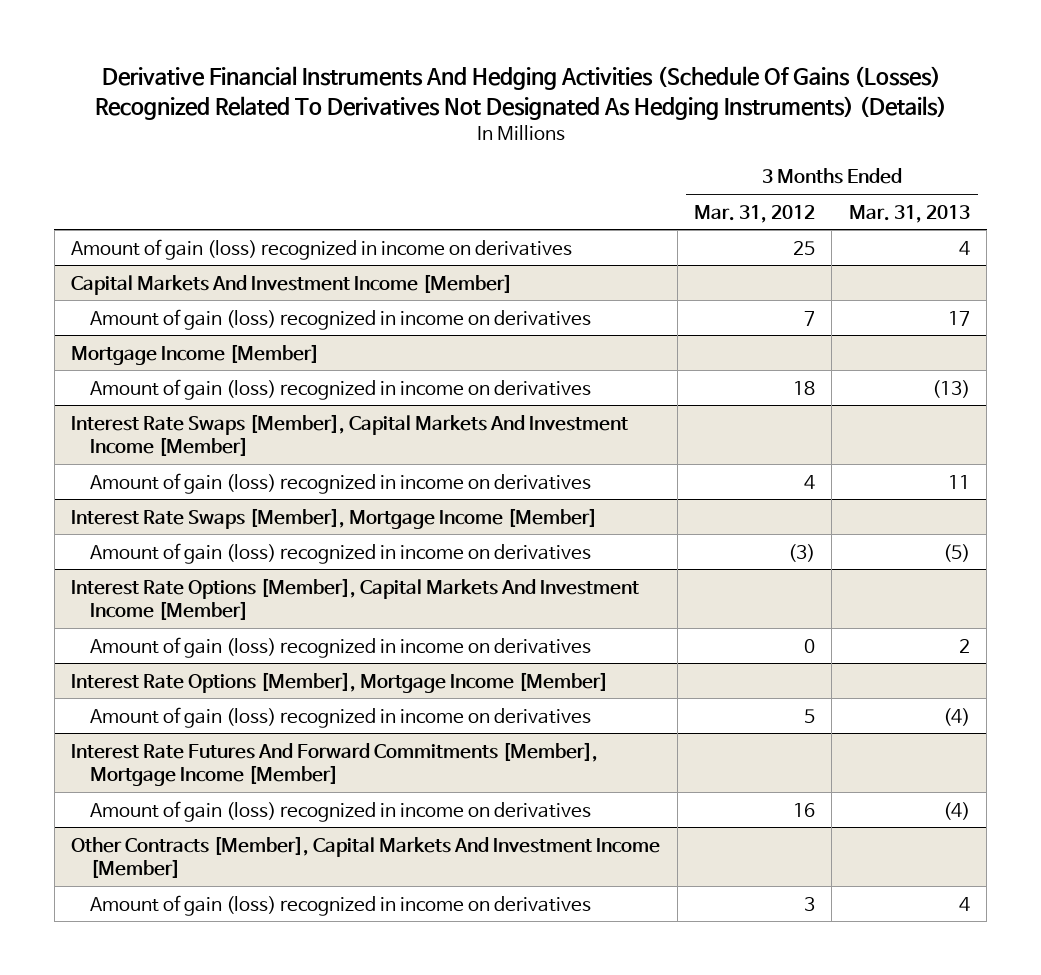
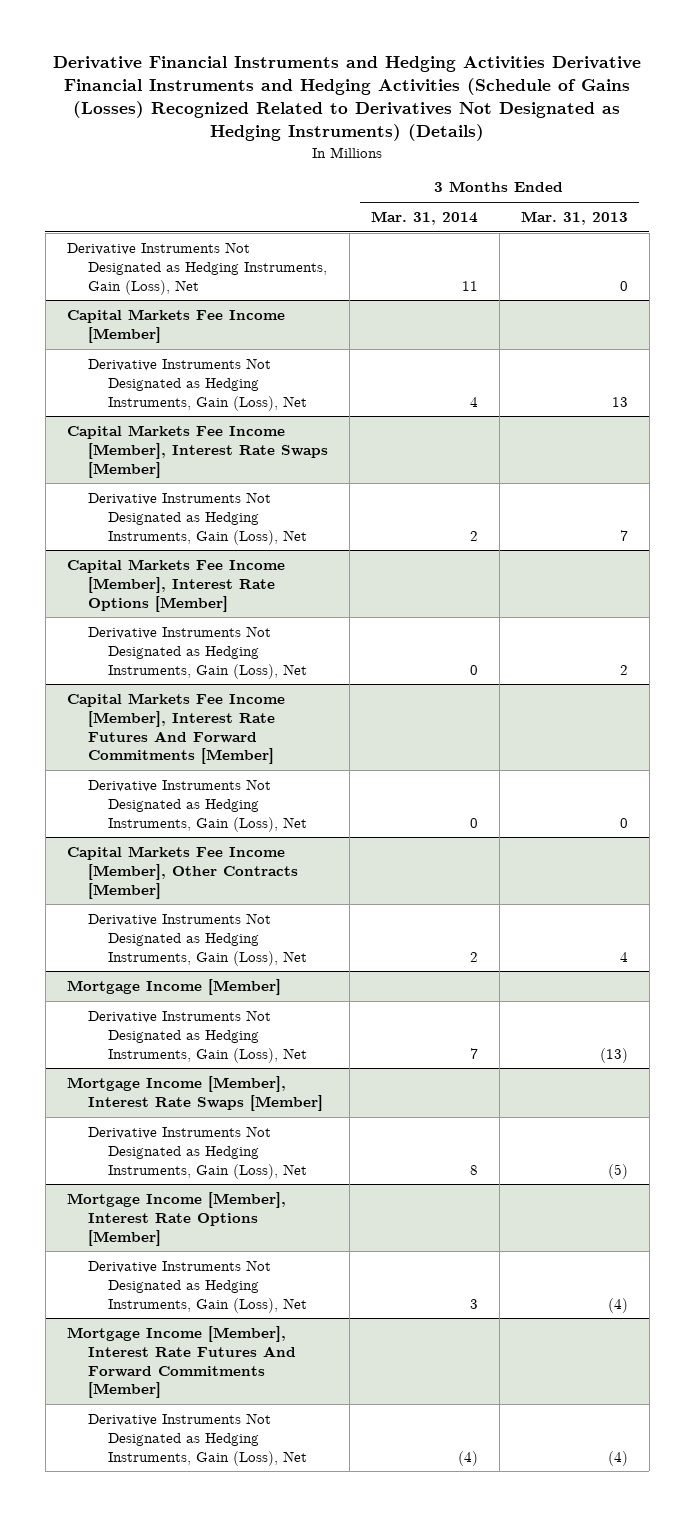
- Derivative Financial Instruments And Hedging Activities (Schedule Of Gains (Losses) Recognized Related To Derivatives Not Designated As Hedging Instruments) (Details)
+ Derivative Financial Instruments and Hedging Activities Derivative Financial Instruments and Hedging Activities (Schedule of Gains (Losses) Recognized Related to Derivatives Not Designated as Hedging Instruments) (Details)
- | 3 Months Ended Mar. 31, 2012 | 3 Months Ended Mar. 31, 2013
+ | 3 Months Ended Mar. 31, 2014 | 3 Months Ended Mar. 31, 2013
- Amount of gain (loss) recognized in income on derivatives | 25 | 4
- Capital Markets And Investment Income [Member]
- Amount of gain (loss) recognized in income on derivatives | 7 | 17
+ Derivative Instruments Not Designated as Hedging Instruments, Gain (Loss), Net | 11 | 0
+ Capital Markets Fee Income [Member]
+ Derivative Instruments Not Designated as Hedging Instruments, Gain (Loss), Net | 4 | 13
+ Capital Markets Fee Income [Member], Interest Rate Swaps [Member]
+ Derivative Instruments Not Designated as Hedging Instruments, Gain (Loss), Net | 2 | 7
+ Capital Markets Fee Income [Member], Interest Rate Options [Member]
+ Derivative Instruments Not Designated as Hedging Instruments, Gain (Loss), Net | 0 | 2
+ Capital Markets Fee Income [Member], Interest Rate Futures And Forward Commitments [Member]
+ Derivative Instruments Not Designated as Hedging Instruments, Gain (Loss), Net | 0 | 0
+ Capital Markets Fee Income [Member], Other Contracts [Member]
+ Derivative Instruments Not Designated as Hedging Instruments, Gain (Loss), Net | 2 | 4
@ Mortgage Income [Member]
- Amount of gain (loss) recognized in income on derivatives | 18 | (13)
- Interest Rate Swaps [Member], Capital Markets And Investment Income [Member]
- Amount of gain (loss) recognized in income on derivatives | 4 | 11
- Interest Rate Swaps [Member], Mortgage Income [Member]
- Amount of gain (loss) recognized in income on derivatives | (3) | (5)
- Interest Rate Options [Member], Capital Markets And Investment Income [Member]
- Amount of gain (loss) recognized in income on derivatives | 0 | 2
- Interest Rate Options [Member], Mortgage Income [Member]
- Amount of gain (loss) recognized in income on derivatives | 5 | (4)
- Interest Rate Futures And Forward Commitments [Member], Mortgage Income [Member]
- Amount of gain (loss) recognized in income on derivatives | 16 | (4)
- Other Contracts [Member], Capital Markets And Investment Income [Member]
- Amount of gain (loss) recognized in income on derivatives | 3 | 4
@ Mortgage Income [Member]
+ Derivative Instruments Not Designated as Hedging Instruments, Gain (Loss), Net | 7 | (13)
+ Mortgage Income [Member], Interest Rate Swaps [Member]
+ Derivative Instruments Not Designated as Hedging Instruments, Gain (Loss), Net | 8 | (5)
+ Mortgage Income [Member], Interest Rate Options [Member]
+ Derivative Instruments Not Designated as Hedging Instruments, Gain (Loss), Net | 3 | (4)
+ Mortgage Income [Member], Interest Rate Futures And Forward Commitments [Member]
+ Derivative Instruments Not Designated as Hedging Instruments, Gain (Loss), Net | (4) | (4)

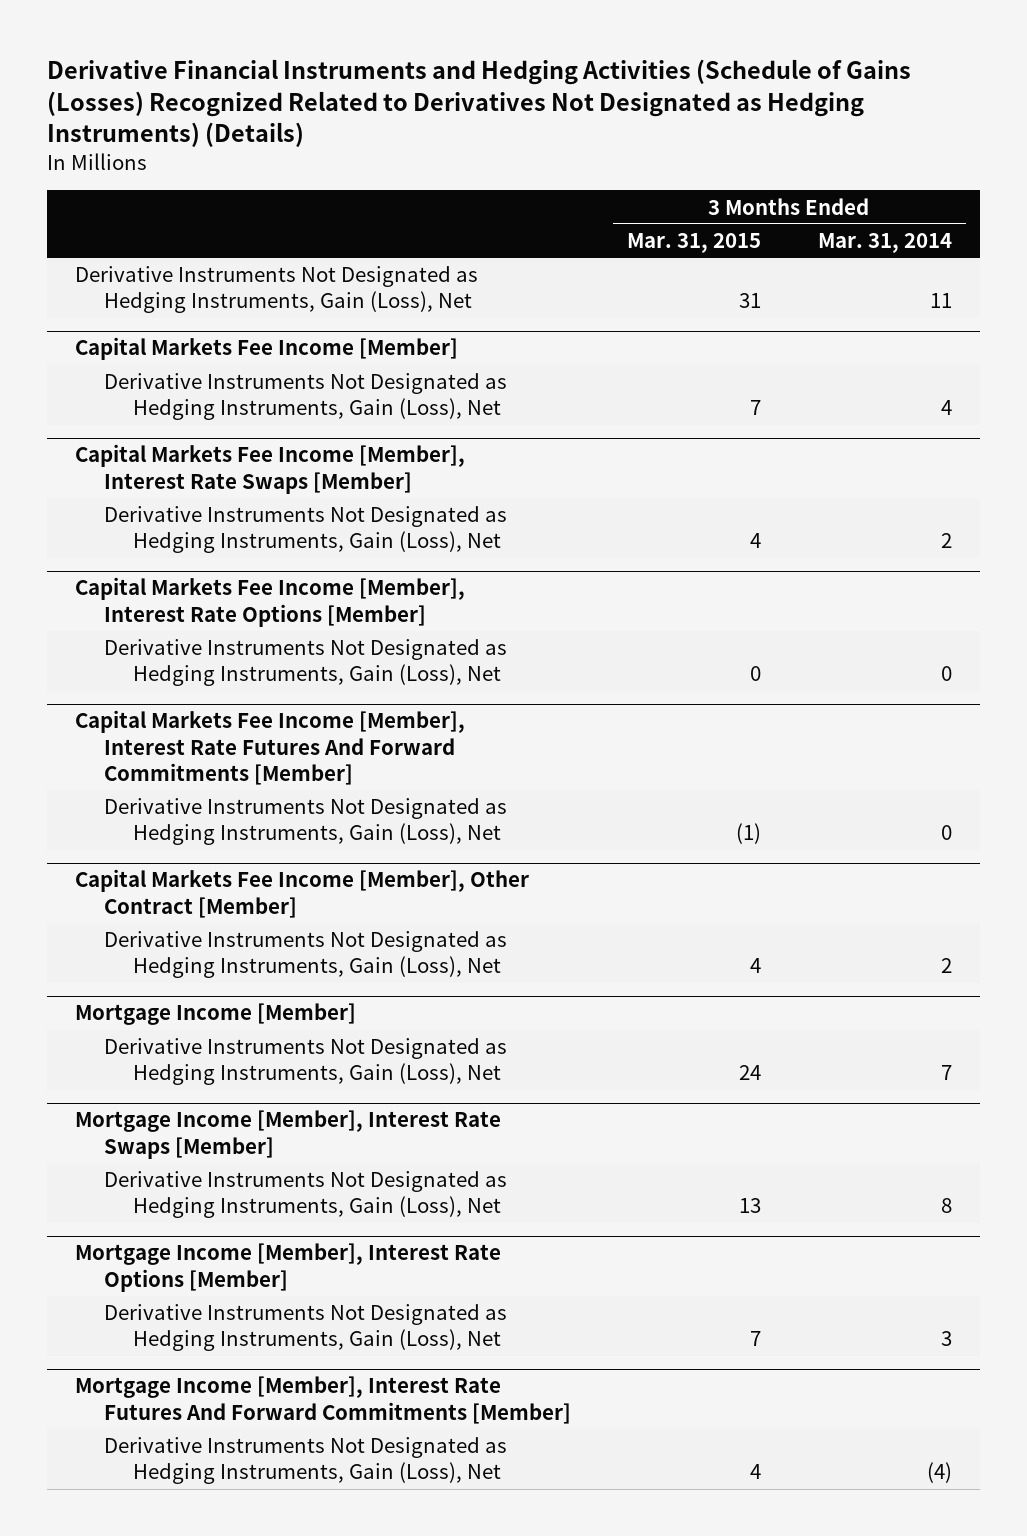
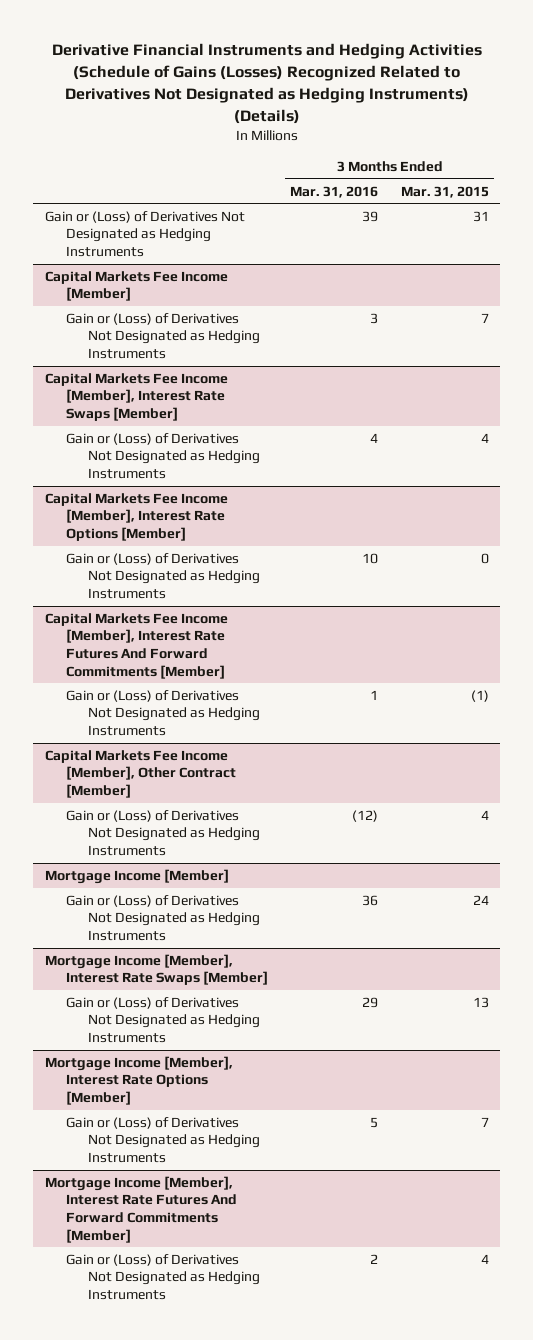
- | 3 Months Ended Mar. 31, 2015 | 3 Months Ended Mar. 31, 2014
+ | 3 Months Ended Mar. 31, 2016 | 3 Months Ended Mar. 31, 2015
- Derivative Instruments Not Designated as Hedging Instruments, Gain (Loss), Net | 31 | 11
+ Gain or (Loss) of Derivatives Not Designated as Hedging Instruments | 39 | 31
@ Capital Markets Fee Income [Member]
- Derivative Instruments Not Designated as Hedging Instruments, Gain (Loss), Net | 7 | 4
+ Gain or (Loss) of Derivatives Not Designated as Hedging Instruments | 3 | 7
@ Capital Markets Fee Income [Member], Interest Rate Swaps [Member]
- Derivative Instruments Not Designated as Hedging Instruments, Gain (Loss), Net | 4 | 2
+ Gain or (Loss) of Derivatives Not Designated as Hedging Instruments | 4 | 4
@ Capital Markets Fee Income [Member], Interest Rate Options [Member]
- Derivative Instruments Not Designated as Hedging Instruments, Gain (Loss), Net | 0 | 0
+ Gain or (Loss) of Derivatives Not Designated as Hedging Instruments | 10 | 0
@ Capital Markets Fee Income [Member], Interest Rate Futures And Forward Commitments [Member]
- Derivative Instruments Not Designated as Hedging Instruments, Gain (Loss), Net | (1) | 0
+ Gain or (Loss) of Derivatives Not Designated as Hedging Instruments | 1 | (1)
@ Capital Markets Fee Income [Member], Other Contract [Member]
- Derivative Instruments Not Designated as Hedging Instruments, Gain (Loss), Net | 4 | 2
+ Gain or (Loss) of Derivatives Not Designated as Hedging Instruments | (12) | 4
@ Mortgage Income [Member]
- Derivative Instruments Not Designated as Hedging Instruments, Gain (Loss), Net | 24 | 7
+ Gain or (Loss) of Derivatives Not Designated as Hedging Instruments | 36 | 24
@ Mortgage Income [Member], Interest Rate Swaps [Member]
- Derivative Instruments Not Designated as Hedging Instruments, Gain (Loss), Net | 13 | 8
+ Gain or (Loss) of Derivatives Not Designated as Hedging Instruments | 29 | 13
@ Mortgage Income [Member], Interest Rate Options [Member]
- Derivative Instruments Not Designated as Hedging Instruments, Gain (Loss), Net | 7 | 3
+ Gain or (Loss) of Derivatives Not Designated as Hedging Instruments | 5 | 7
@ Mortgage Income [Member], Interest Rate Futures And Forward Commitments [Member]
- Derivative Instruments Not Designated as Hedging Instruments, Gain (Loss), Net | 4 | (4)
+ Gain or (Loss) of Derivatives Not Designated as Hedging Instruments | 2 | 4

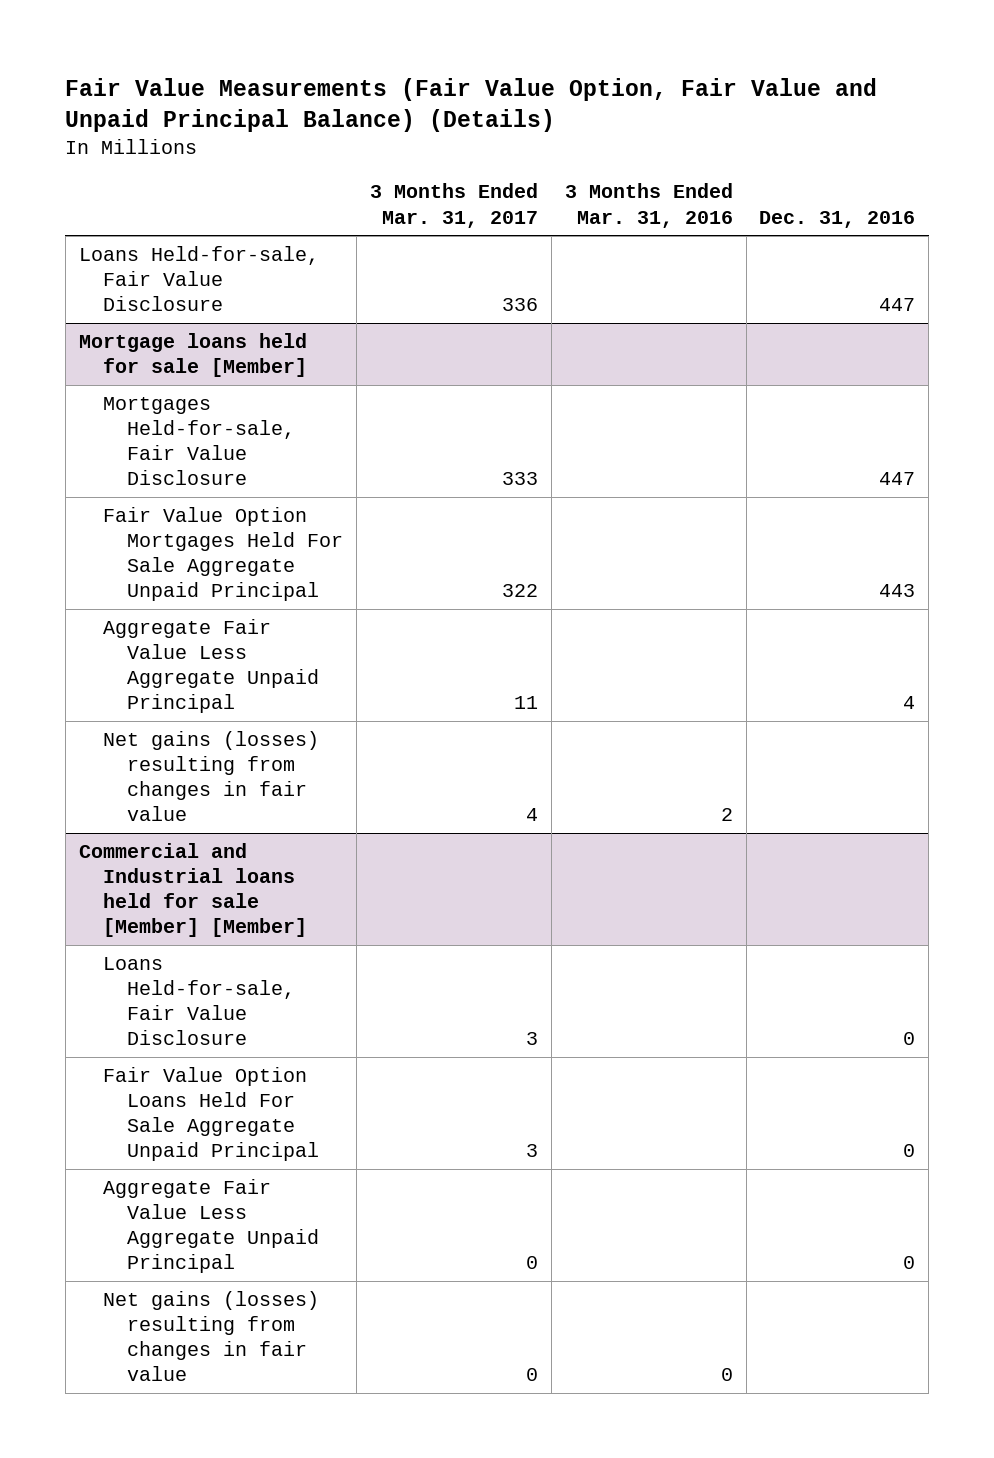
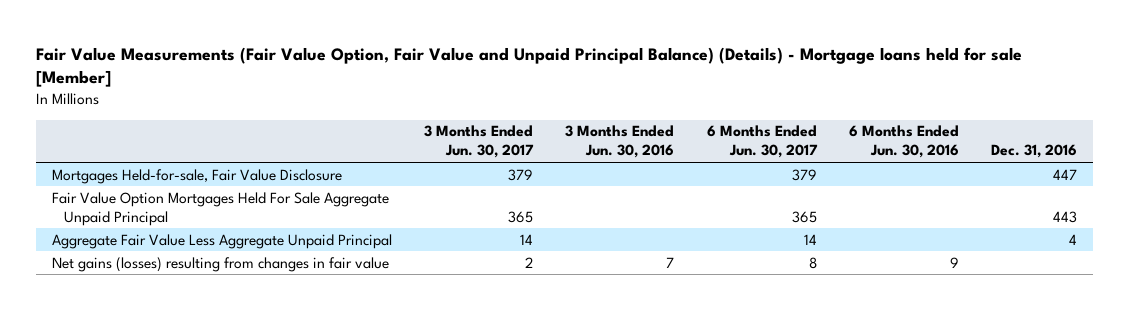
- Fair Value Measurements (Fair Value Option, Fair Value and Unpaid Principal Balance) (Details)
+ Fair Value Measurements (Fair Value Option, Fair Value and Unpaid Principal Balance) (Details) - Mortgage loans held for sale [Member]
- | 3 Months Ended Mar. 31, 2017 | 3 Months Ended Mar. 31, 2016 | Dec. 31, 2016
+ | 3 Months Ended Jun. 30, 2017 | 3 Months Ended Jun. 30, 2016 | 6 Months Ended Jun. 30, 2017 | 6 Months Ended Jun. 30, 2016 | Dec. 31, 2016
- Loans Held-for-sale, Fair Value Disclosure | 336 | | 447
- Mortgage loans held for sale [Member]
- Commercial and Industrial loans held for sale [Member] [Member]
- Loans Held-for-sale, Fair Value Disclosure | 3 | | 0
- Fair Value Option Loans Held For Sale Aggregate Unpaid Principal | 3 | | 0
- Aggregate Fair Value Less Aggregate Unpaid Principal | 0 | | 0
- Net gains (losses) resulting from changes in fair value | 0 | 0 |

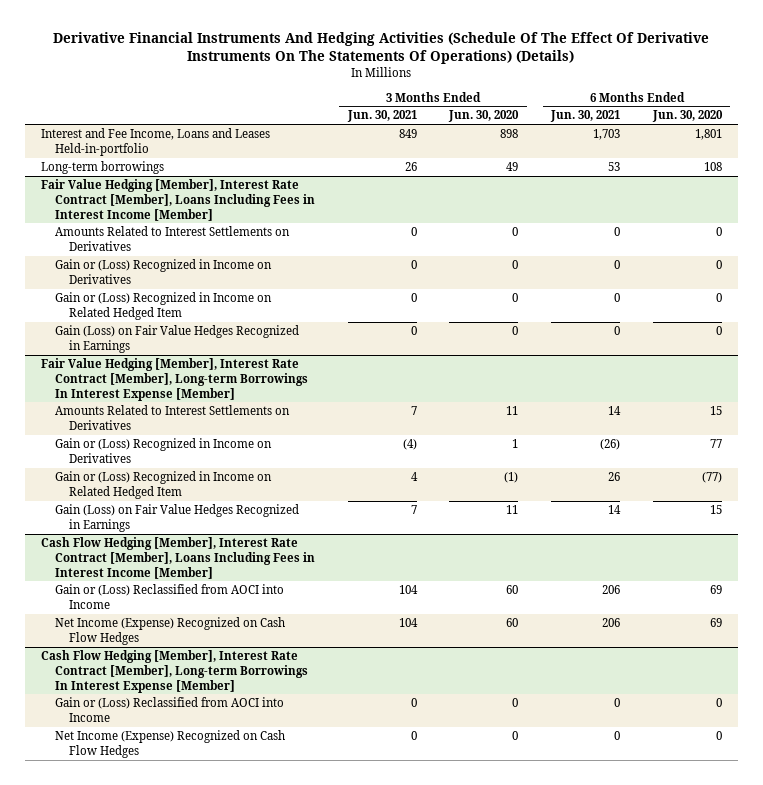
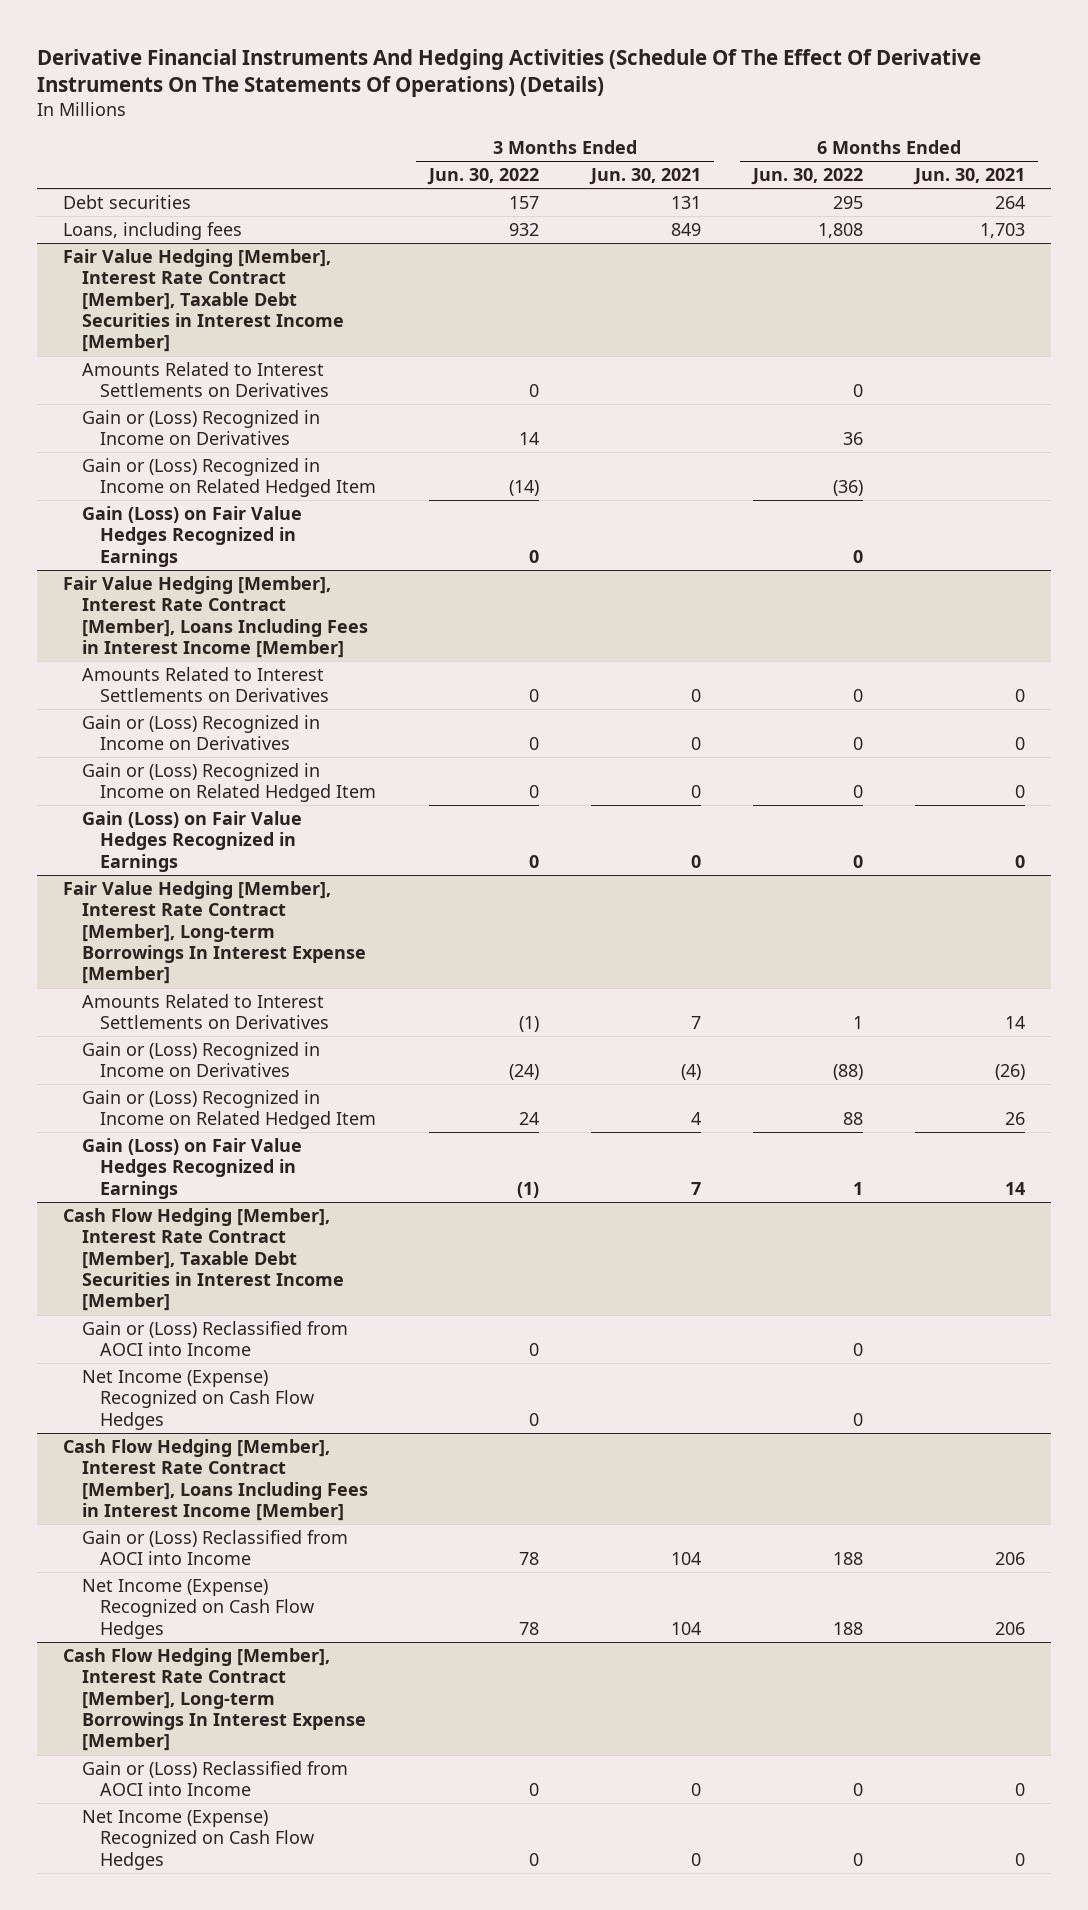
- | 3 Months Ended Jun. 30, 2021 | 3 Months Ended Jun. 30, 2020 | 6 Months Ended Jun. 30, 2021 | 6 Months Ended Jun. 30, 2020
+ | 3 Months Ended Jun. 30, 2022 | 3 Months Ended Jun. 30, 2021 | 6 Months Ended Jun. 30, 2022 | 6 Months Ended Jun. 30, 2021
- Interest and Fee Income, Loans and Leases Held-in-portfolio | 849 | 898 | 1,703 | 1,801
- Long-term borrowings | 26 | 49 | 53 | 108
+ Debt securities | 157 | 131 | 295 | 264
+ Loans, including fees | 932 | 849 | 1,808 | 1,703
+ Fair Value Hedging [Member], Interest Rate Contract [Member], Taxable Debt Securities in Interest Income [Member]
+ Amounts Related to Interest Settlements on Derivatives | 0 | | 0 |
+ Gain or (Loss) Recognized in Income on Derivatives | 14 | | 36 |
+ Gain or (Loss) Recognized in Income on Related Hedged Item | (14) | | (36) |
+ Gain (Loss) on Fair Value Hedges Recognized in Earnings | 0 | | 0 |
+ Cash Flow Hedging [Member], Interest Rate Contract [Member], Taxable Debt Securities in Interest Income [Member]
+ Gain or (Loss) Reclassified from AOCI into Income | 0 | | 0 |
+ Net Income (Expense) Recognized on Cash Flow Hedges | 0 | | 0 |

